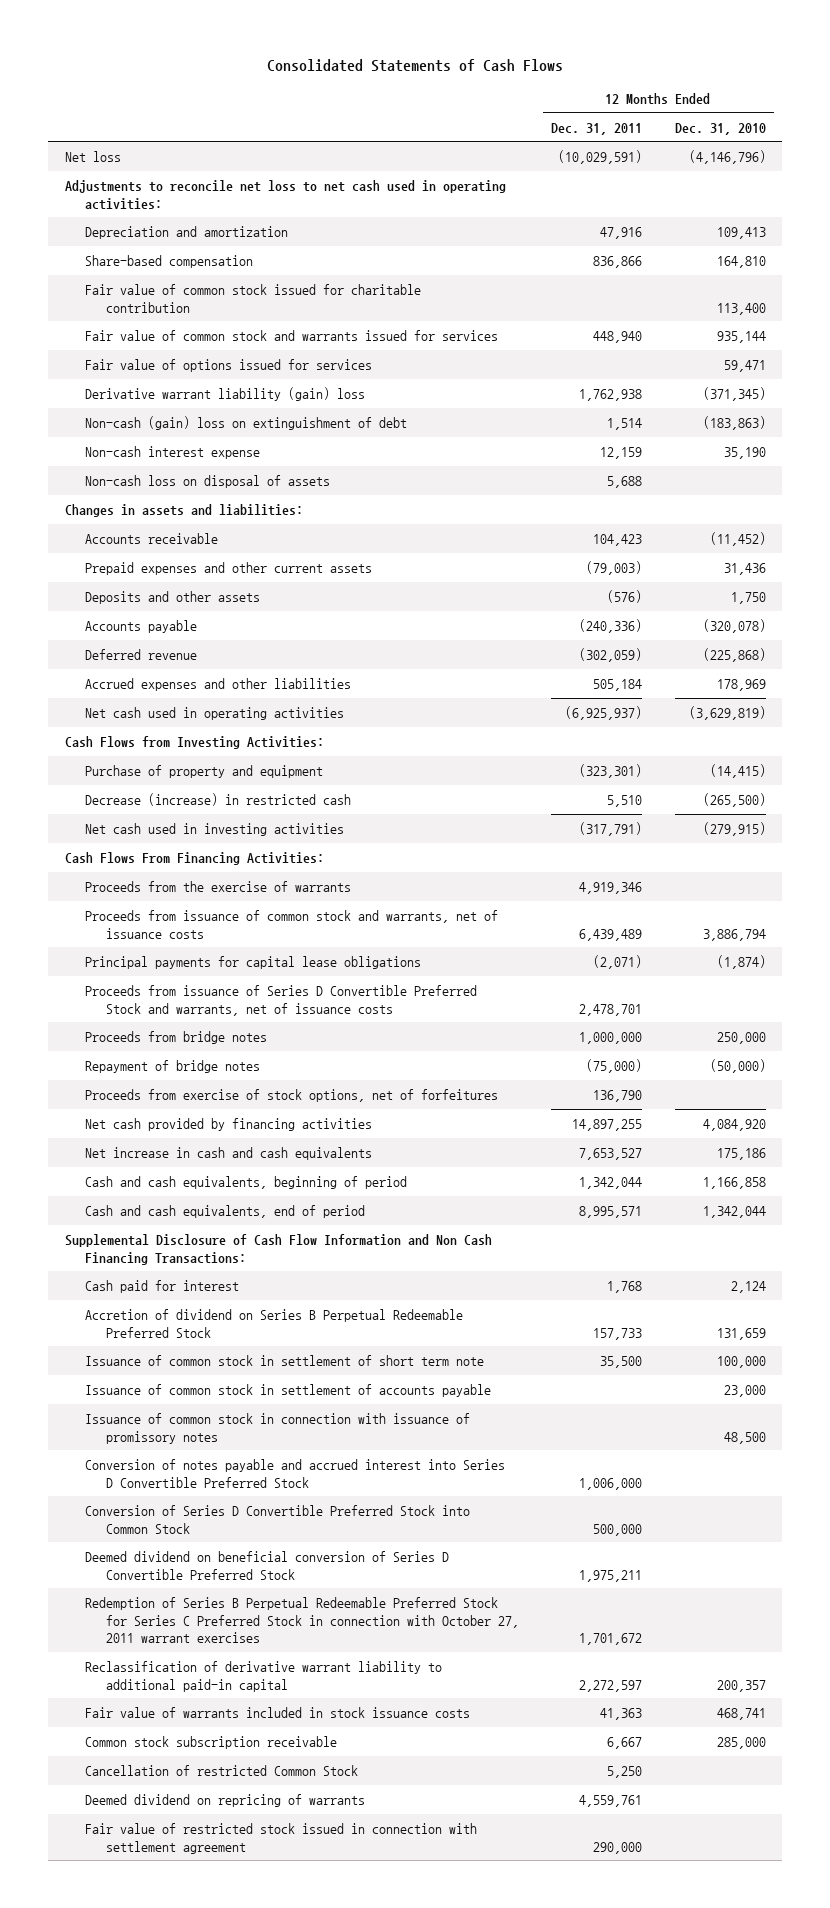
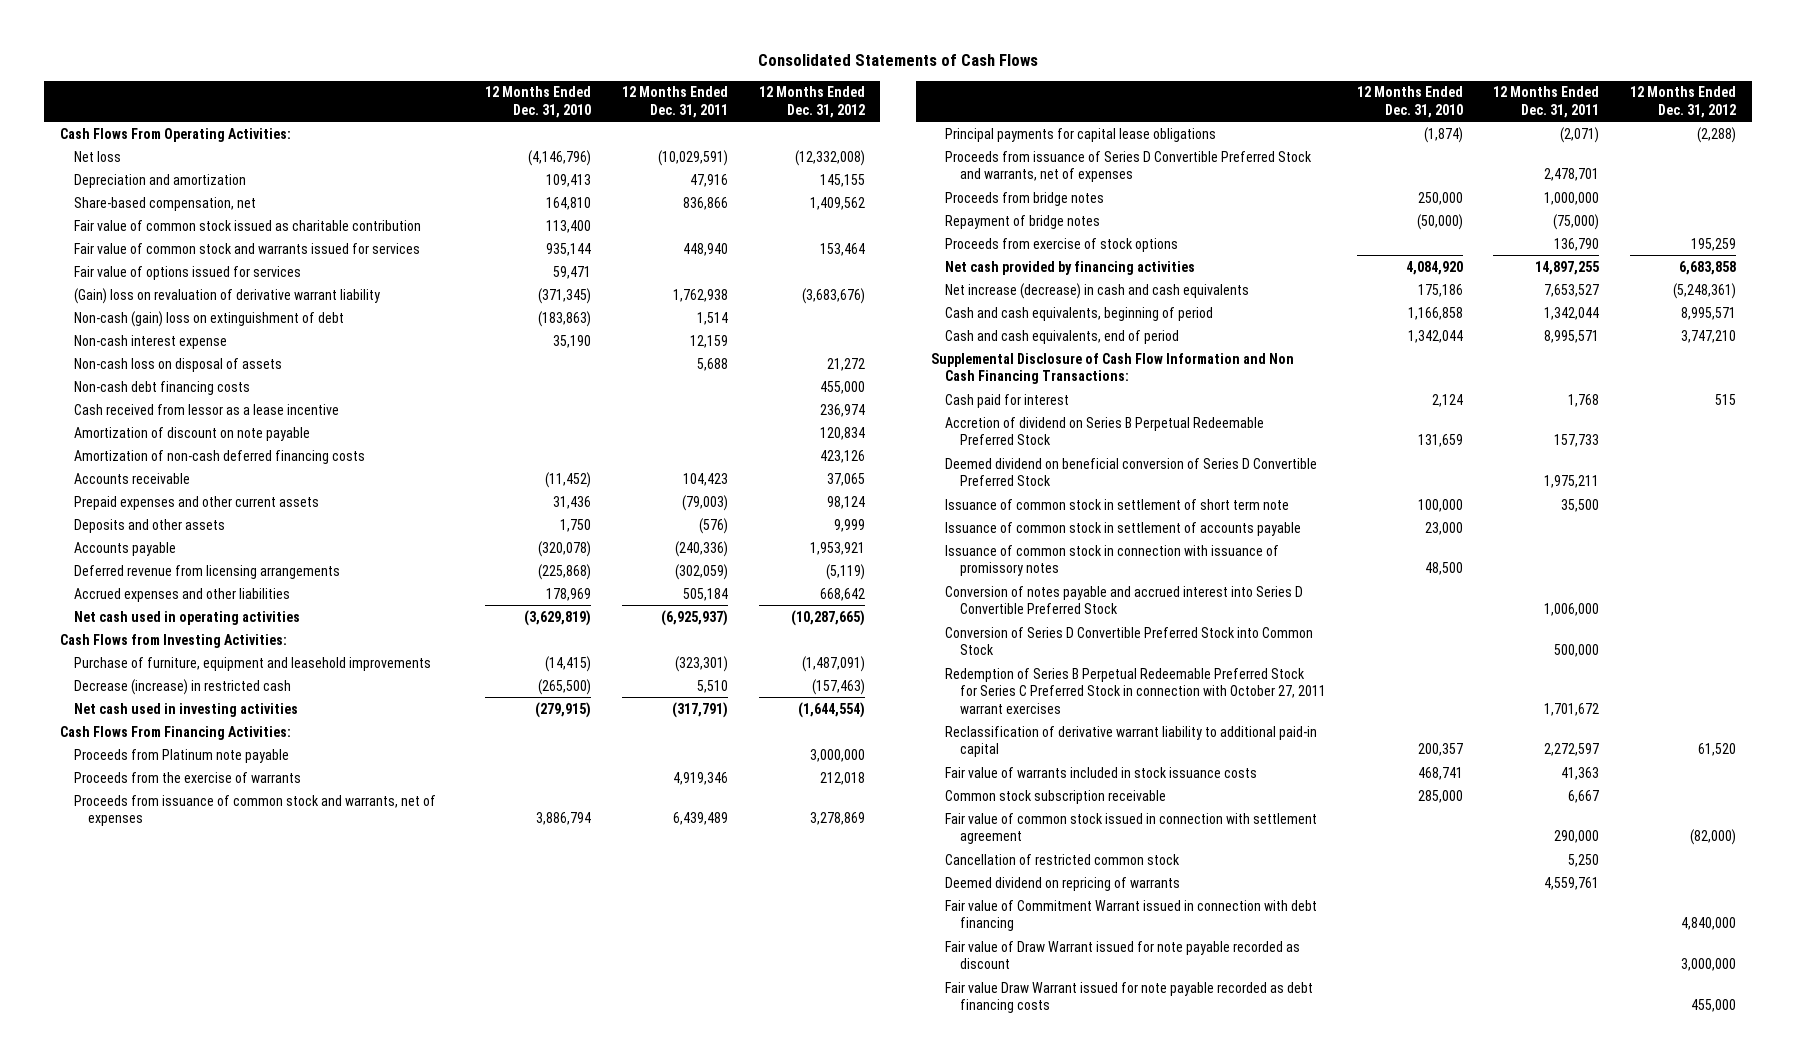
- | 12 Months Ended Dec. 31, 2011 | 12 Months Ended Dec. 31, 2010
+ | 12 Months Ended Dec. 31, 2010 | 12 Months Ended Dec. 31, 2011 | 12 Months Ended Dec. 31, 2012
+ Cash Flows From Operating Activities:
- Adjustments to reconcile net loss to net cash used in operating activities:
- Share-based compensation | 836,866 | 164,810
- Fair value of common stock issued for charitable contribution | | 113,400
+ Share-based compensation, net | 164,810 | 836,866 | 1,409,562
+ Fair value of common stock issued as charitable contribution | 113,400 | |
- Derivative warrant liability (gain) loss | 1,762,938 | (371,345)
+ (Gain) loss on revaluation of derivative warrant liability | (371,345) | 1,762,938 | (3,683,676)
- Changes in assets and liabilities:
+ Non-cash debt financing costs | | | 455,000
+ Cash received from lessor as a lease incentive | | | 236,974
+ Amortization of discount on note payable | | | 120,834
+ Amortization of non-cash deferred financing costs | | | 423,126
- Deferred revenue | (302,059) | (225,868)
+ Deferred revenue from licensing arrangements | (225,868) | (302,059) | (5,119)
- Purchase of property and equipment | (323,301) | (14,415)
+ Purchase of furniture, equipment and leasehold improvements | (14,415) | (323,301) | (1,487,091)
+ Proceeds from Platinum note payable | | | 3,000,000
- Proceeds from issuance of common stock and warrants, net of issuance costs | 6,439,489 | 3,886,794
+ Proceeds from issuance of common stock and warrants, net of expenses | 3,886,794 | 6,439,489 | 3,278,869
- Proceeds from issuance of Series D Convertible Preferred Stock and warrants, net of issuance costs | 2,478,701 |
+ Proceeds from issuance of Series D Convertible Preferred Stock and warrants, net of expenses | | 2,478,701 |
- Proceeds from exercise of stock options, net of forfeitures | 136,790 |
+ Proceeds from exercise of stock options | | 136,790 | 195,259
- Net increase in cash and cash equivalents | 7,653,527 | 175,186
+ Net increase (decrease) in cash and cash equivalents | 175,186 | 7,653,527 | (5,248,361)
moved up: Deemed dividend on beneficial conversion of Series D Convertible Preferred Stock | | 1,975,211 |
- Cancellation of restricted Common Stock | 5,250 |
+ Fair value of common stock issued in connection with settlement agreement | | 290,000 | (82,000)
+ Cancellation of restricted common stock | | 5,250 |
- Fair value of restricted stock issued in connection with settlement agreement | 290,000 |
+ Fair value of Commitment Warrant issued in connection with debt financing | | | 4,840,000
+ Fair value of Draw Warrant issued for note payable recorded as discount | | | 3,000,000
+ Fair value Draw Warrant issued for note payable recorded as debt financing costs | | | 455,000

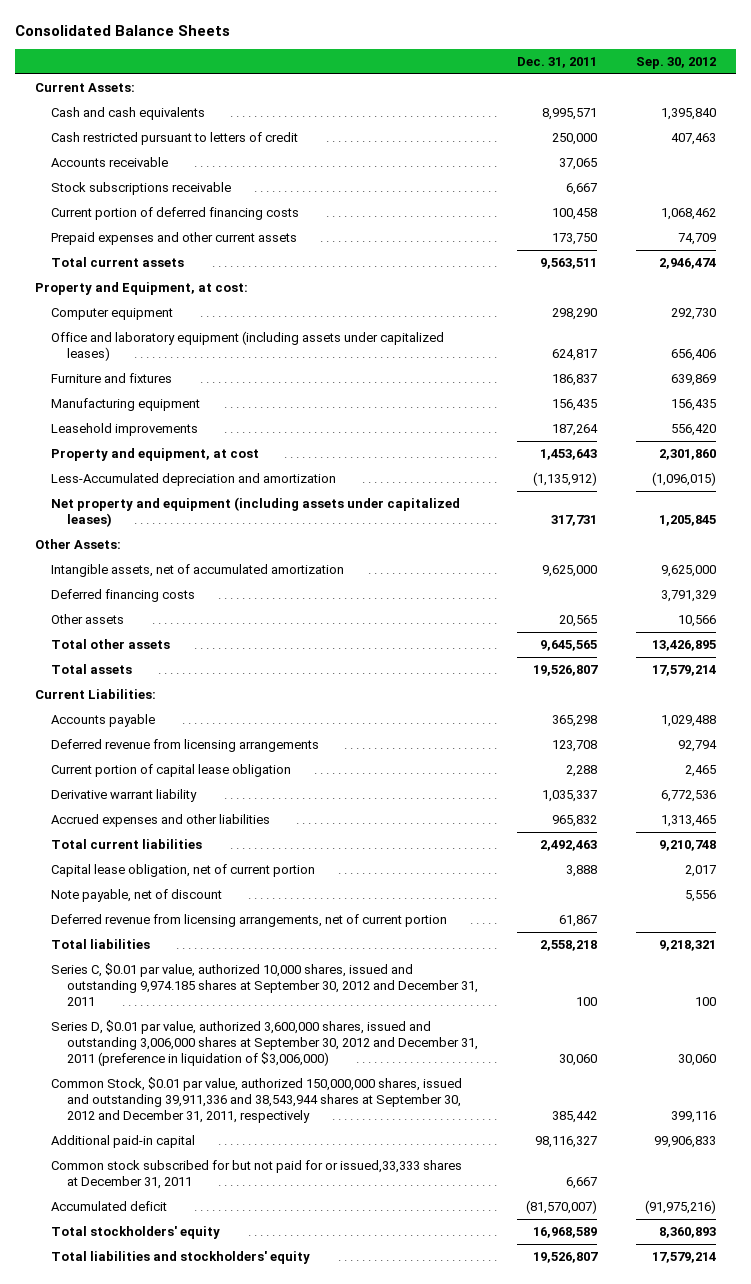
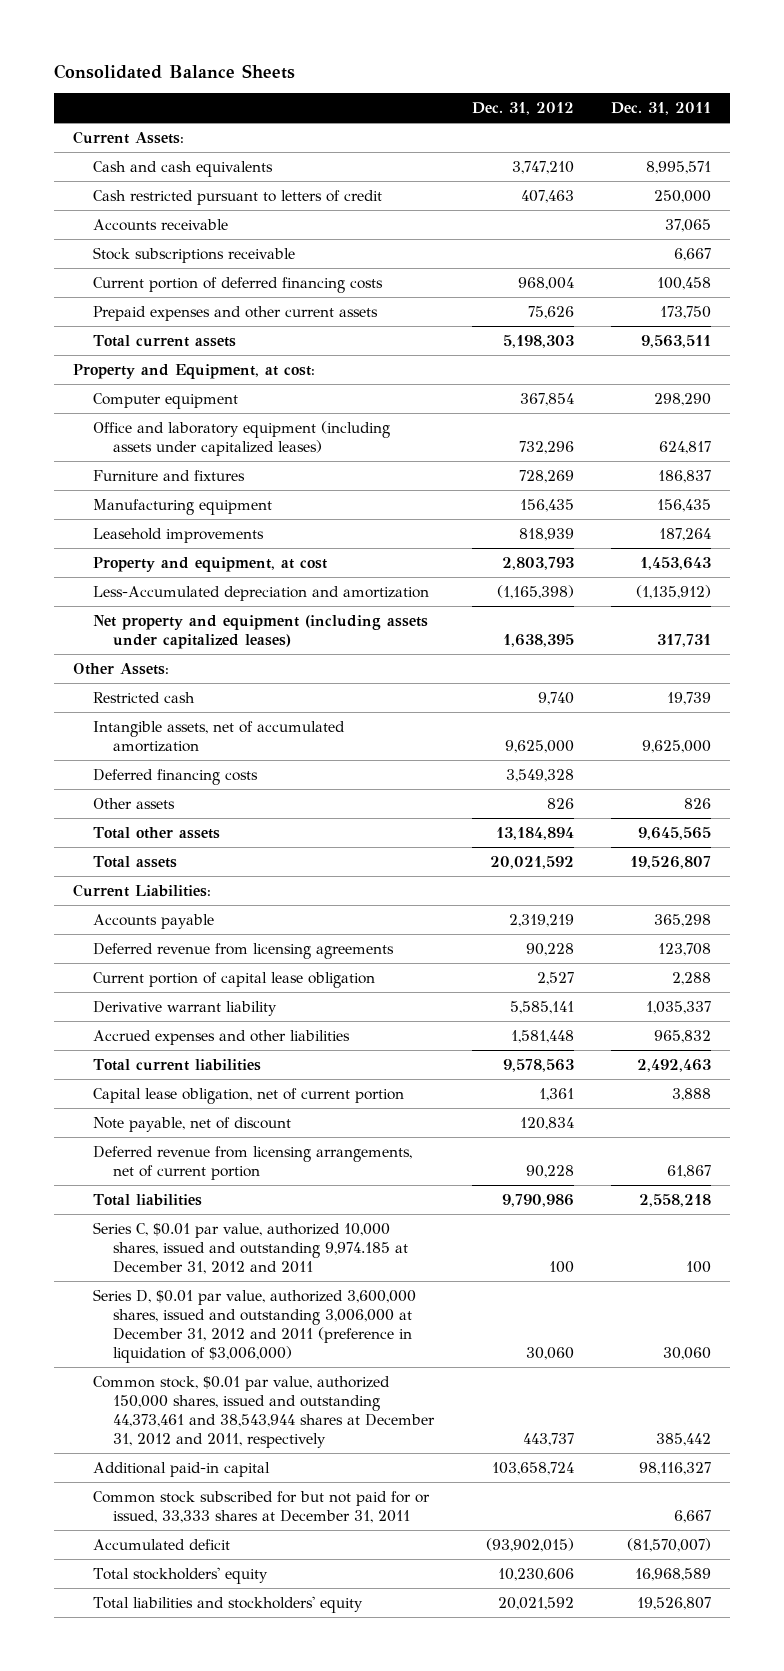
- | Dec. 31, 2011 | Sep. 30, 2012
+ | Dec. 31, 2012 | Dec. 31, 2011
+ Restricted cash | 9,740 | 19,739
- Other assets | 20,565 | 10,566
+ Other assets | 826 | 826
- Deferred revenue from licensing arrangements | 123,708 | 92,794
+ Deferred revenue from licensing agreements | 90,228 | 123,708
- Series C, $0.01 par value, authorized 10,000 shares, issued and outstanding 9,974.185 shares at September 30, 2012 and December 31, 2011 | 100 | 100
- Series D, $0.01 par value, authorized 3,600,000 shares, issued and outstanding 3,006,000 shares at September 30, 2012 and December 31, 2011 (preference in liquidation of $3,006,000) | 30,060 | 30,060
- Common Stock, $0.01 par value, authorized 150,000,000 shares, issued and outstanding 39,911,336 and 38,543,944 shares at September 30, 2012 and December 31, 2011, respectively | 385,442 | 399,116
+ Series C, $0.01 par value, authorized 10,000 shares, issued and outstanding 9,974.185 at December 31, 2012 and 2011 | 100 | 100
+ Series D, $0.01 par value, authorized 3,600,000 shares, issued and outstanding 3,006,000 at December 31, 2012 and 2011 (preference in liquidation of $3,006,000) | 30,060 | 30,060
+ Common stock, $0.01 par value, authorized 150,000 shares, issued and outstanding 44,373,461 and 38,543,944 shares at December 31, 2012 and 2011, respectively | 443,737 | 385,442
- Common stock subscribed for but not paid for or issued,33,333 shares at December 31, 2011 | 6,667 |
+ Common stock subscribed for but not paid for or issued, 33,333 shares at December 31, 2011 | | 6,667

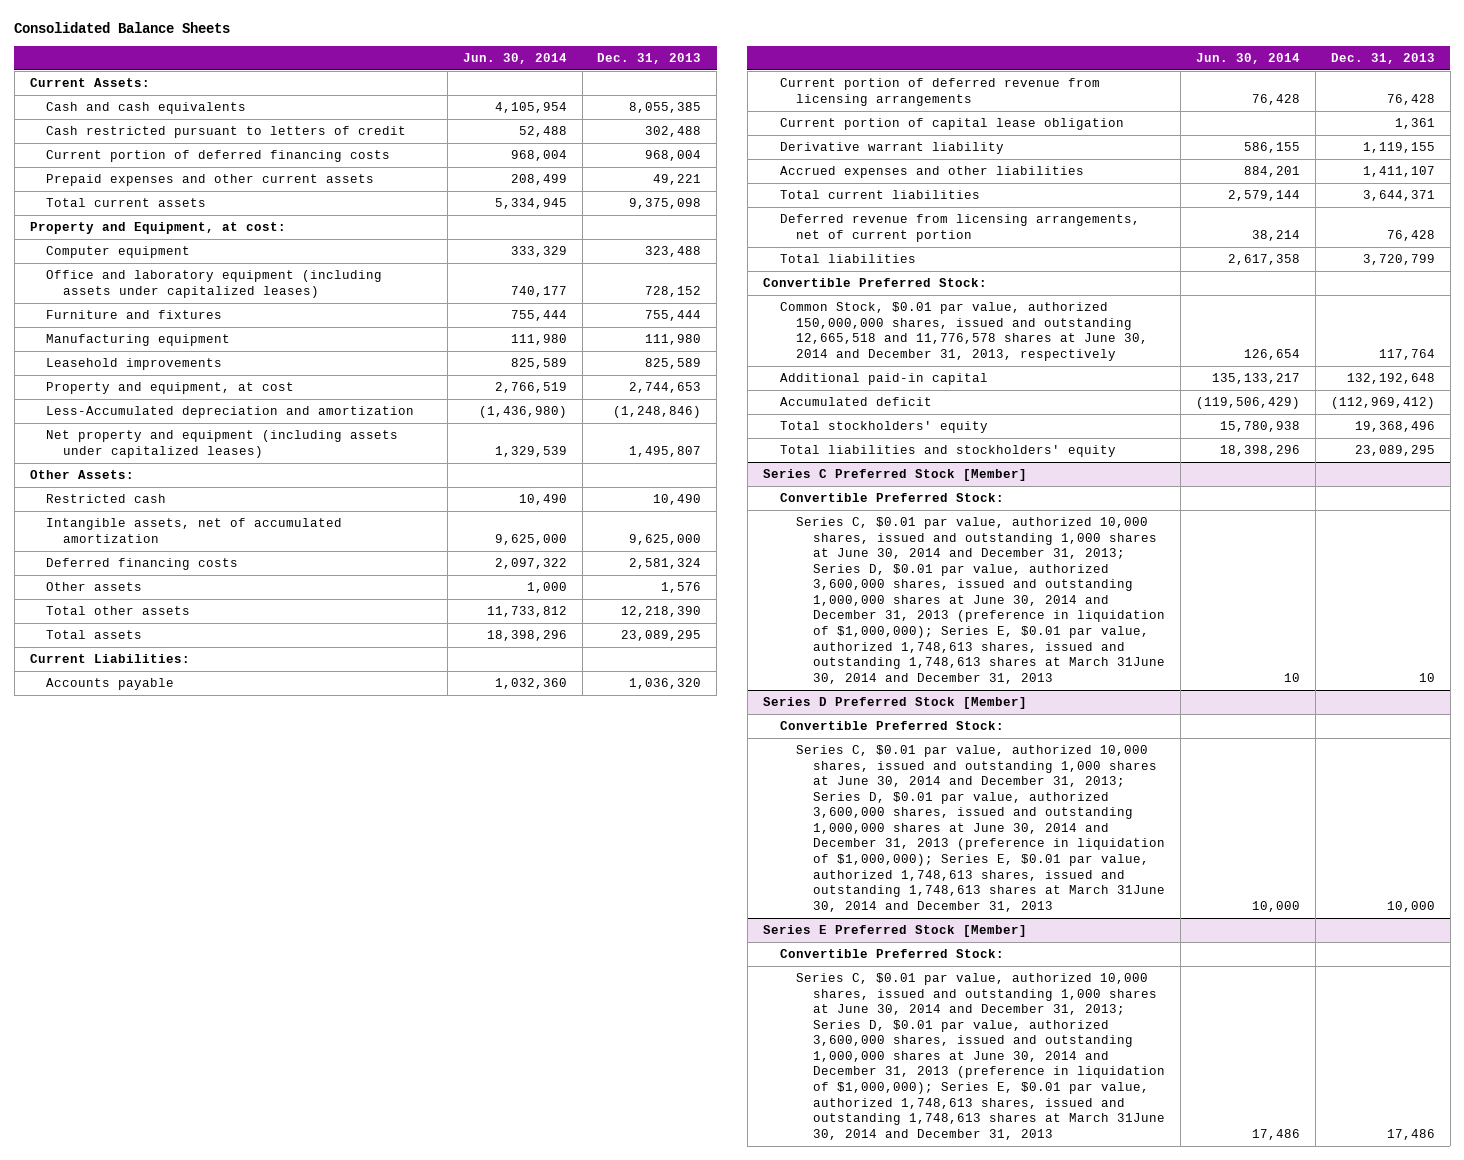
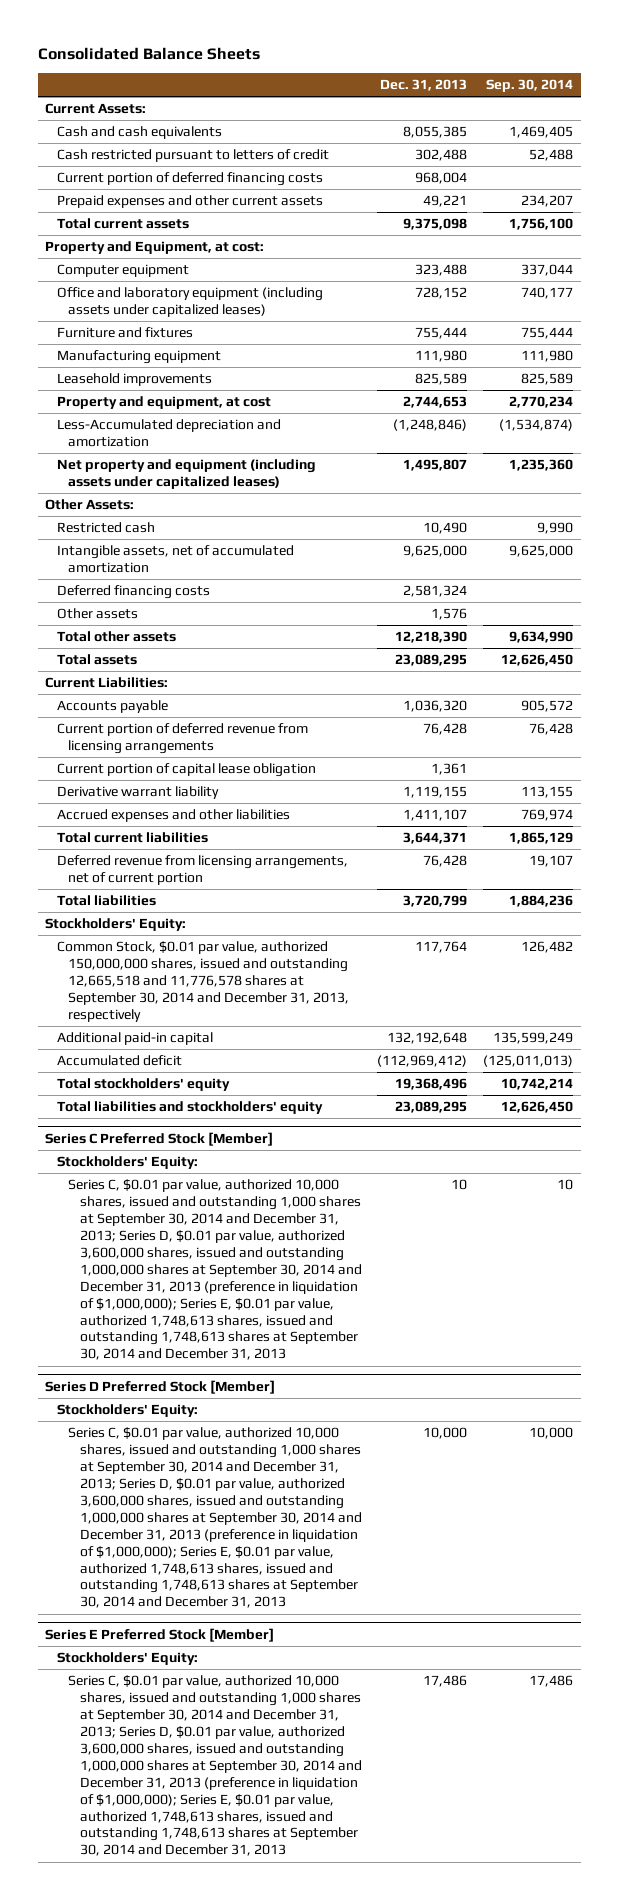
- | Jun. 30, 2014 | Dec. 31, 2013
+ | Dec. 31, 2013 | Sep. 30, 2014
- Convertible Preferred Stock:
- Common Stock, $0.01 par value, authorized 150,000,000 shares, issued and outstanding 12,665,518 and 11,776,578 shares at June 30, 2014 and December 31, 2013, respectively | 126,654 | 117,764
+ Stockholders' Equity:
+ Common Stock, $0.01 par value, authorized 150,000,000 shares, issued and outstanding 12,665,518 and 11,776,578 shares at September 30, 2014 and December 31, 2013, respectively | 117,764 | 126,482
@ Series C Preferred Stock [Member]
- Convertible Preferred Stock:
- Series C, $0.01 par value, authorized 10,000 shares, issued and outstanding 1,000 shares at June 30, 2014 and December 31, 2013; Series D, $0.01 par value, authorized 3,600,000 shares, issued and outstanding 1,000,000 shares at June 30, 2014 and December 31, 2013 (preference in liquidation of $1,000,000); Series E, $0.01 par value, authorized 1,748,613 shares, issued and outstanding 1,748,613 shares at March 31June 30, 2014 and December 31, 2013 | 10 | 10
+ Stockholders' Equity:
+ Series C, $0.01 par value, authorized 10,000 shares, issued and outstanding 1,000 shares at September 30, 2014 and December 31, 2013; Series D, $0.01 par value, authorized 3,600,000 shares, issued and outstanding 1,000,000 shares at September 30, 2014 and December 31, 2013 (preference in liquidation of $1,000,000); Series E, $0.01 par value, authorized 1,748,613 shares, issued and outstanding 1,748,613 shares at September 30, 2014 and December 31, 2013 | 10 | 10
@ Series D Preferred Stock [Member]
- Convertible Preferred Stock:
- Series C, $0.01 par value, authorized 10,000 shares, issued and outstanding 1,000 shares at June 30, 2014 and December 31, 2013; Series D, $0.01 par value, authorized 3,600,000 shares, issued and outstanding 1,000,000 shares at June 30, 2014 and December 31, 2013 (preference in liquidation of $1,000,000); Series E, $0.01 par value, authorized 1,748,613 shares, issued and outstanding 1,748,613 shares at March 31June 30, 2014 and December 31, 2013 | 10,000 | 10,000
+ Stockholders' Equity:
+ Series C, $0.01 par value, authorized 10,000 shares, issued and outstanding 1,000 shares at September 30, 2014 and December 31, 2013; Series D, $0.01 par value, authorized 3,600,000 shares, issued and outstanding 1,000,000 shares at September 30, 2014 and December 31, 2013 (preference in liquidation of $1,000,000); Series E, $0.01 par value, authorized 1,748,613 shares, issued and outstanding 1,748,613 shares at September 30, 2014 and December 31, 2013 | 10,000 | 10,000
@ Series E Preferred Stock [Member]
- Convertible Preferred Stock:
- Series C, $0.01 par value, authorized 10,000 shares, issued and outstanding 1,000 shares at June 30, 2014 and December 31, 2013; Series D, $0.01 par value, authorized 3,600,000 shares, issued and outstanding 1,000,000 shares at June 30, 2014 and December 31, 2013 (preference in liquidation of $1,000,000); Series E, $0.01 par value, authorized 1,748,613 shares, issued and outstanding 1,748,613 shares at March 31June 30, 2014 and December 31, 2013 | 17,486 | 17,486
+ Stockholders' Equity:
+ Series C, $0.01 par value, authorized 10,000 shares, issued and outstanding 1,000 shares at September 30, 2014 and December 31, 2013; Series D, $0.01 par value, authorized 3,600,000 shares, issued and outstanding 1,000,000 shares at September 30, 2014 and December 31, 2013 (preference in liquidation of $1,000,000); Series E, $0.01 par value, authorized 1,748,613 shares, issued and outstanding 1,748,613 shares at September 30, 2014 and December 31, 2013 | 17,486 | 17,486

